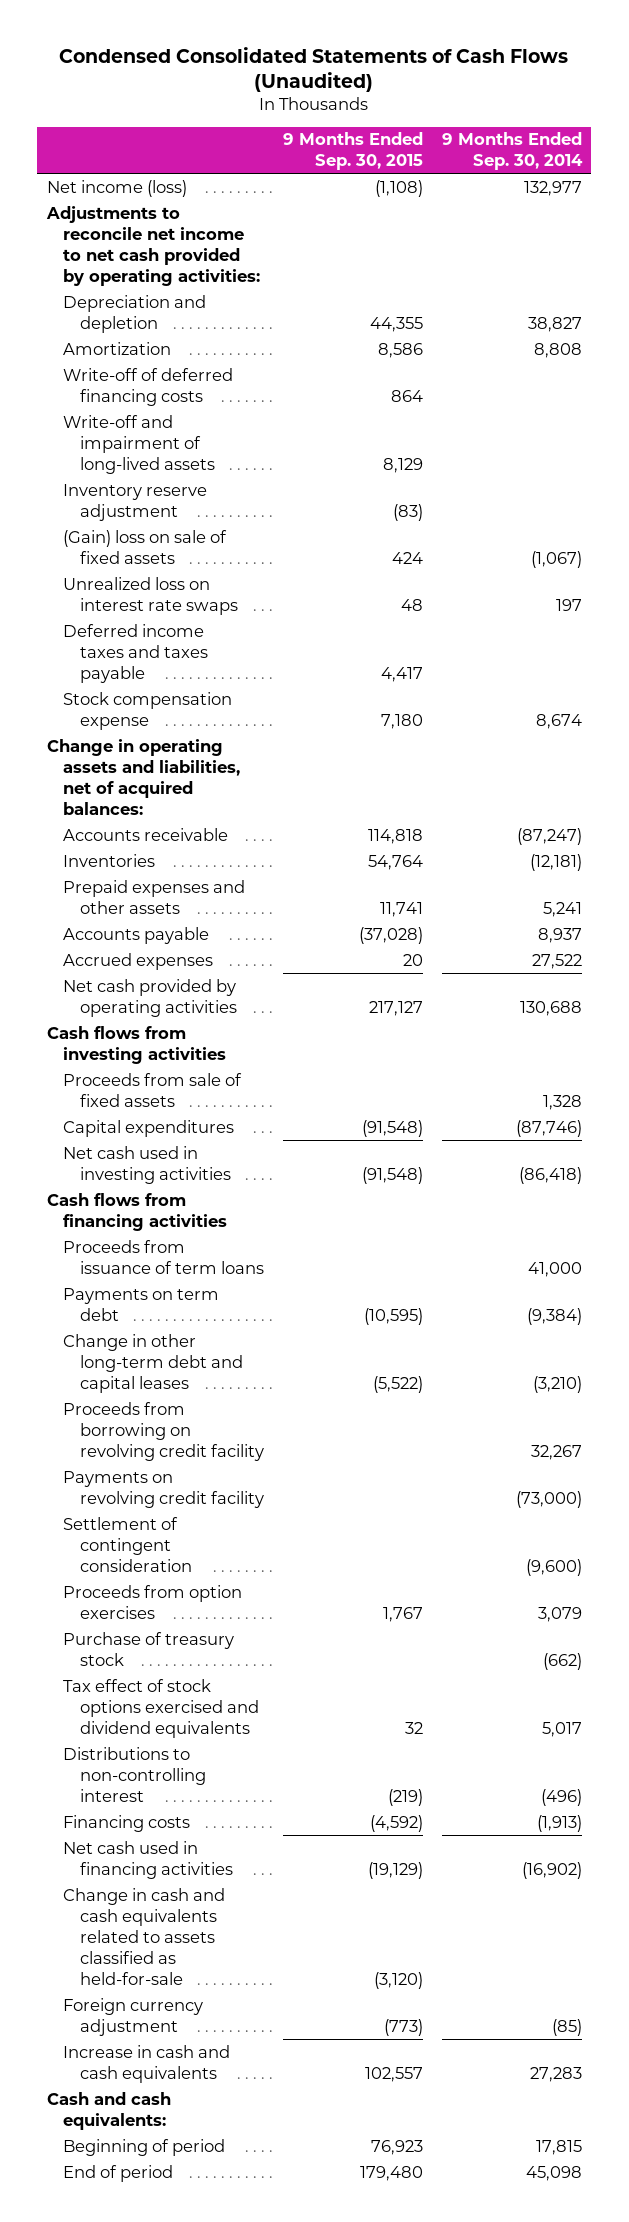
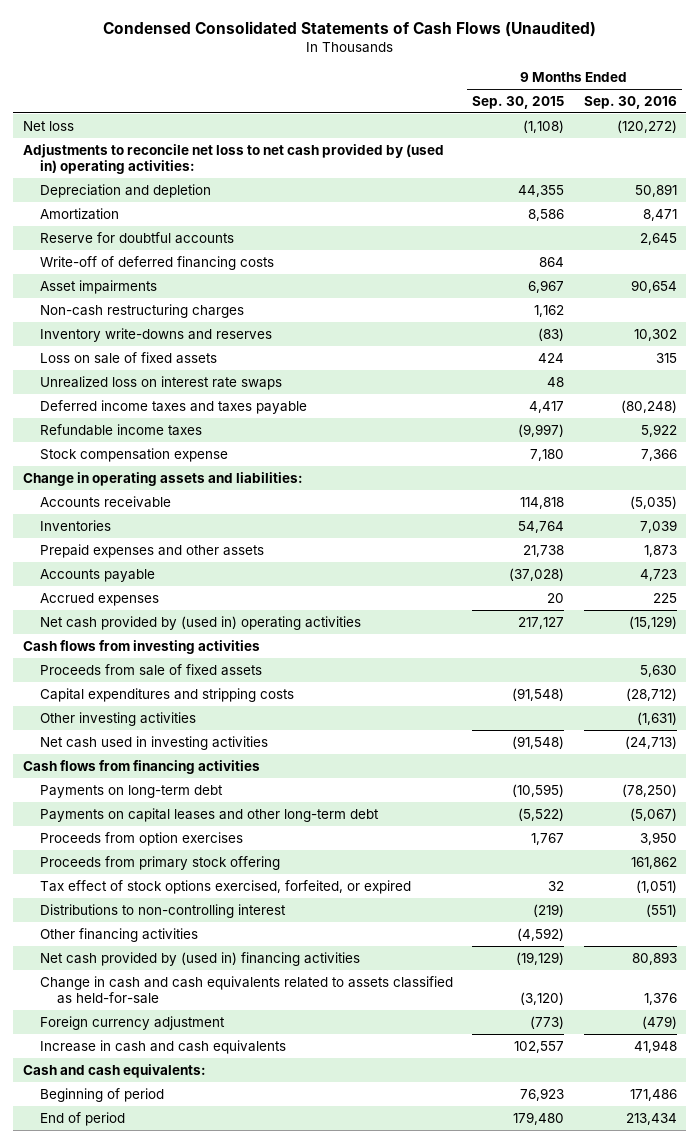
- | 9 Months Ended Sep. 30, 2015 | 9 Months Ended Sep. 30, 2014
+ | 9 Months Ended Sep. 30, 2015 | 9 Months Ended Sep. 30, 2016
- Net income (loss) | (1,108) | 132,977
- Adjustments to reconcile net income to net cash provided by operating activities:
+ Net loss | (1,108) | (120,272)
+ Adjustments to reconcile net loss to net cash provided by (used in) operating activities:
+ Reserve for doubtful accounts | | 2,645
- Write-off and impairment of long-lived assets | 8,129 |
- Inventory reserve adjustment | (83) |
- (Gain) loss on sale of fixed assets | 424 | (1,067)
+ Asset impairments | 6,967 | 90,654
+ Non-cash restructuring charges | 1,162 |
+ Inventory write-downs and reserves | (83) | 10,302
+ Loss on sale of fixed assets | 424 | 315
+ Refundable income taxes | (9,997) | 5,922
- Change in operating assets and liabilities, net of acquired balances:
+ Change in operating assets and liabilities:
- Prepaid expenses and other assets | 11,741 | 5,241
+ Prepaid expenses and other assets | 21,738 | 1,873
- Net cash provided by operating activities | 217,127 | 130,688
+ Net cash provided by (used in) operating activities | 217,127 | (15,129)
- Capital expenditures | (91,548) | (87,746)
+ Capital expenditures and stripping costs | (91,548) | (28,712)
+ Other investing activities | | (1,631)
- Proceeds from issuance of term loans | | 41,000
- Payments on term debt | (10,595) | (9,384)
- Change in other long-term debt and capital leases | (5,522) | (3,210)
- Proceeds from borrowing on revolving credit facility | | 32,267
- Payments on revolving credit facility | | (73,000)
- Settlement of contingent consideration | | (9,600)
+ Payments on long-term debt | (10,595) | (78,250)
+ Payments on capital leases and other long-term debt | (5,522) | (5,067)
- Purchase of treasury stock | | (662)
- Tax effect of stock options exercised and dividend equivalents | 32 | 5,017
+ Proceeds from primary stock offering | | 161,862
+ Tax effect of stock options exercised, forfeited, or expired | 32 | (1,051)
- Financing costs | (4,592) | (1,913)
- Net cash used in financing activities | (19,129) | (16,902)
+ Other financing activities | (4,592) |
+ Net cash provided by (used in) financing activities | (19,129) | 80,893

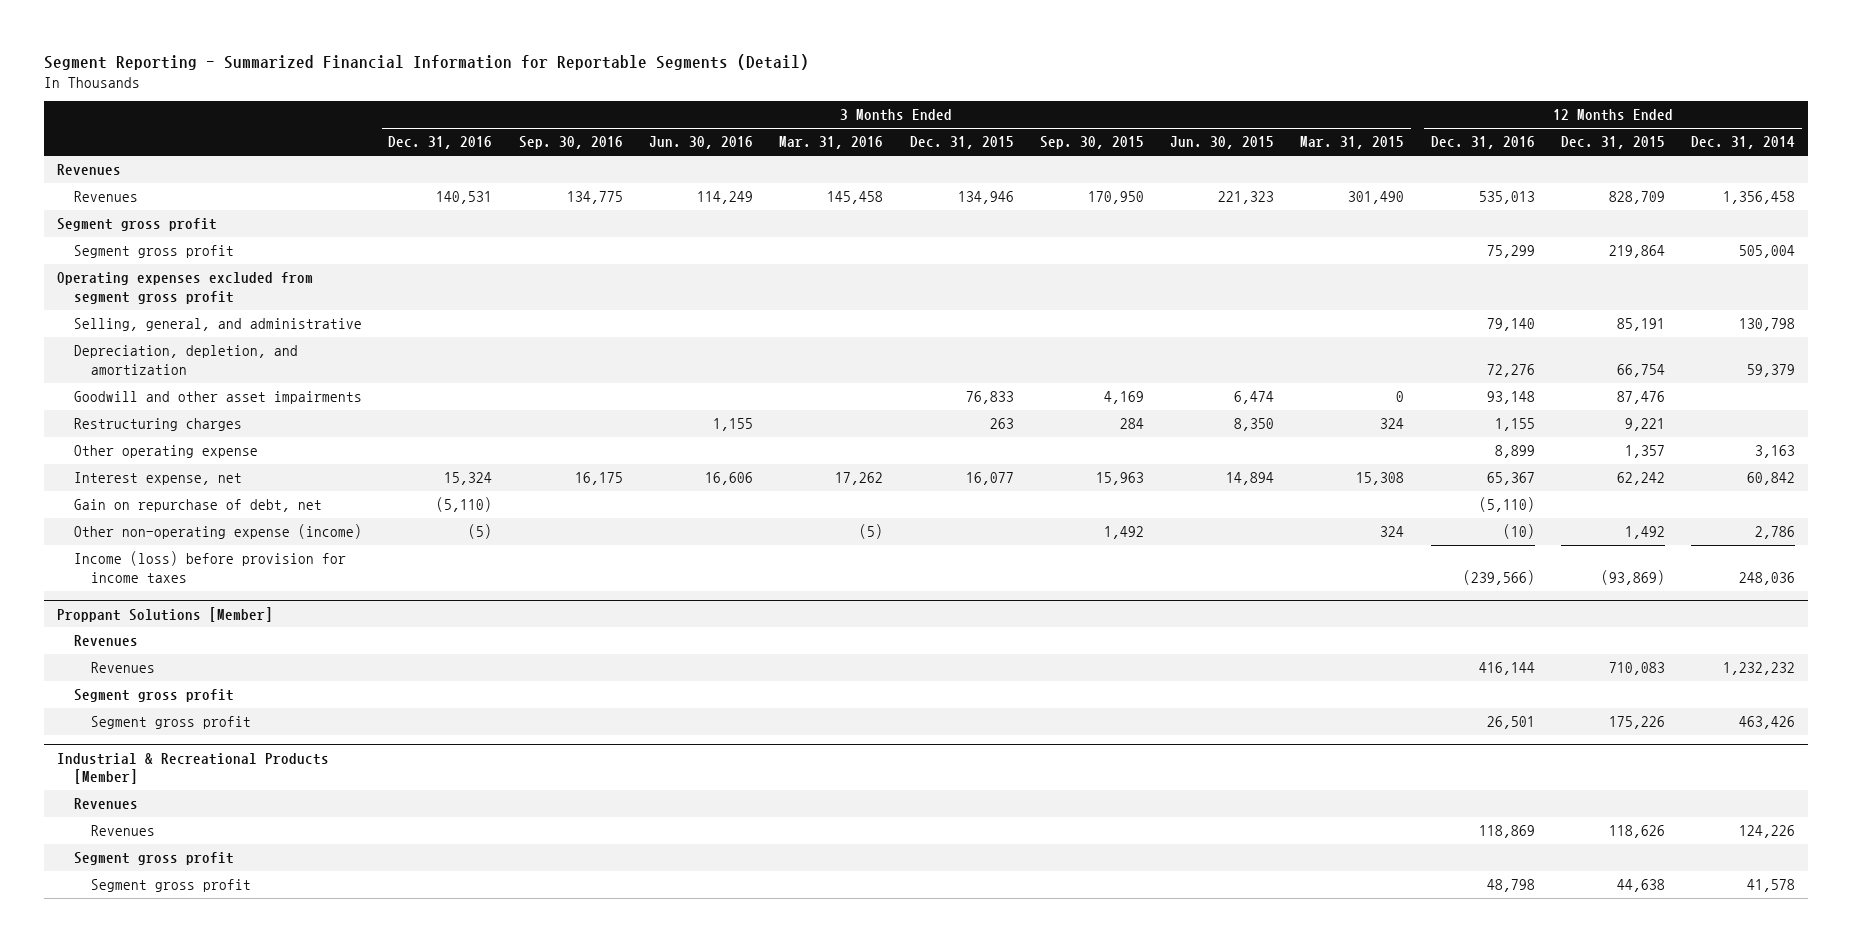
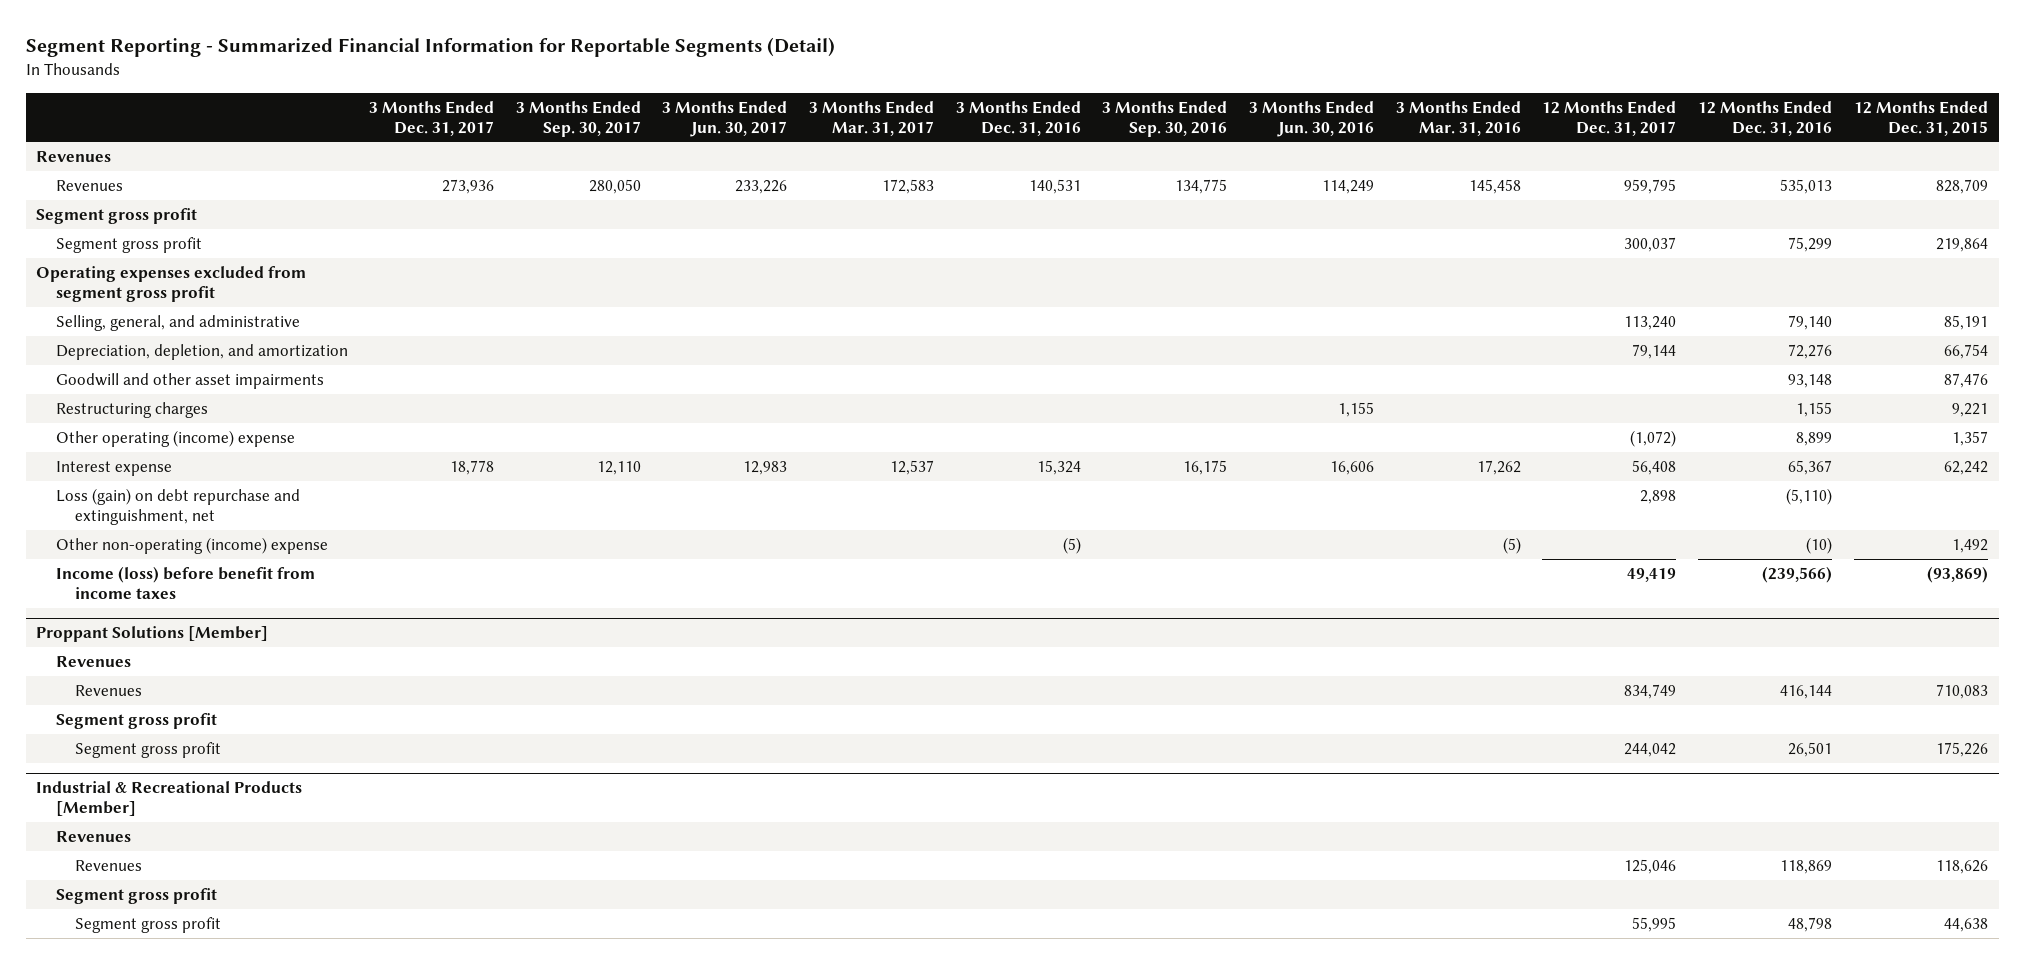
- | 3 Months Ended Dec. 31, 2016 | 3 Months Ended Sep. 30, 2016 | 3 Months Ended Jun. 30, 2016 | 3 Months Ended Mar. 31, 2016 | 3 Months Ended Dec. 31, 2015 | 3 Months Ended Sep. 30, 2015 | 3 Months Ended Jun. 30, 2015 | 3 Months Ended Mar. 31, 2015 | 12 Months Ended Dec. 31, 2016 | 12 Months Ended Dec. 31, 2015 | 12 Months Ended Dec. 31, 2014
+ | 3 Months Ended Dec. 31, 2017 | 3 Months Ended Sep. 30, 2017 | 3 Months Ended Jun. 30, 2017 | 3 Months Ended Mar. 31, 2017 | 3 Months Ended Dec. 31, 2016 | 3 Months Ended Sep. 30, 2016 | 3 Months Ended Jun. 30, 2016 | 3 Months Ended Mar. 31, 2016 | 12 Months Ended Dec. 31, 2017 | 12 Months Ended Dec. 31, 2016 | 12 Months Ended Dec. 31, 2015
- Other operating expense | | | | | | | | | 8,899 | 1,357 | 3,163
- Interest expense, net | 15,324 | 16,175 | 16,606 | 17,262 | 16,077 | 15,963 | 14,894 | 15,308 | 65,367 | 62,242 | 60,842
- Gain on repurchase of debt, net | (5,110) | | | | | | | | (5,110) | |
- Other non-operating expense (income) | (5) | | | (5) | | 1,492 | | 324 | (10) | 1,492 | 2,786
- Income (loss) before provision for income taxes | | | | | | | | | (239,566) | (93,869) | 248,036
+ Other operating (income) expense | | | | | | | | | (1,072) | 8,899 | 1,357
+ Interest expense | 18,778 | 12,110 | 12,983 | 12,537 | 15,324 | 16,175 | 16,606 | 17,262 | 56,408 | 65,367 | 62,242
+ Loss (gain) on debt repurchase and extinguishment, net | | | | | | | | | 2,898 | (5,110) |
+ Other non-operating (income) expense | | | | | (5) | | | (5) | | (10) | 1,492
+ Income (loss) before benefit from income taxes | | | | | | | | | 49,419 | (239,566) | (93,869)

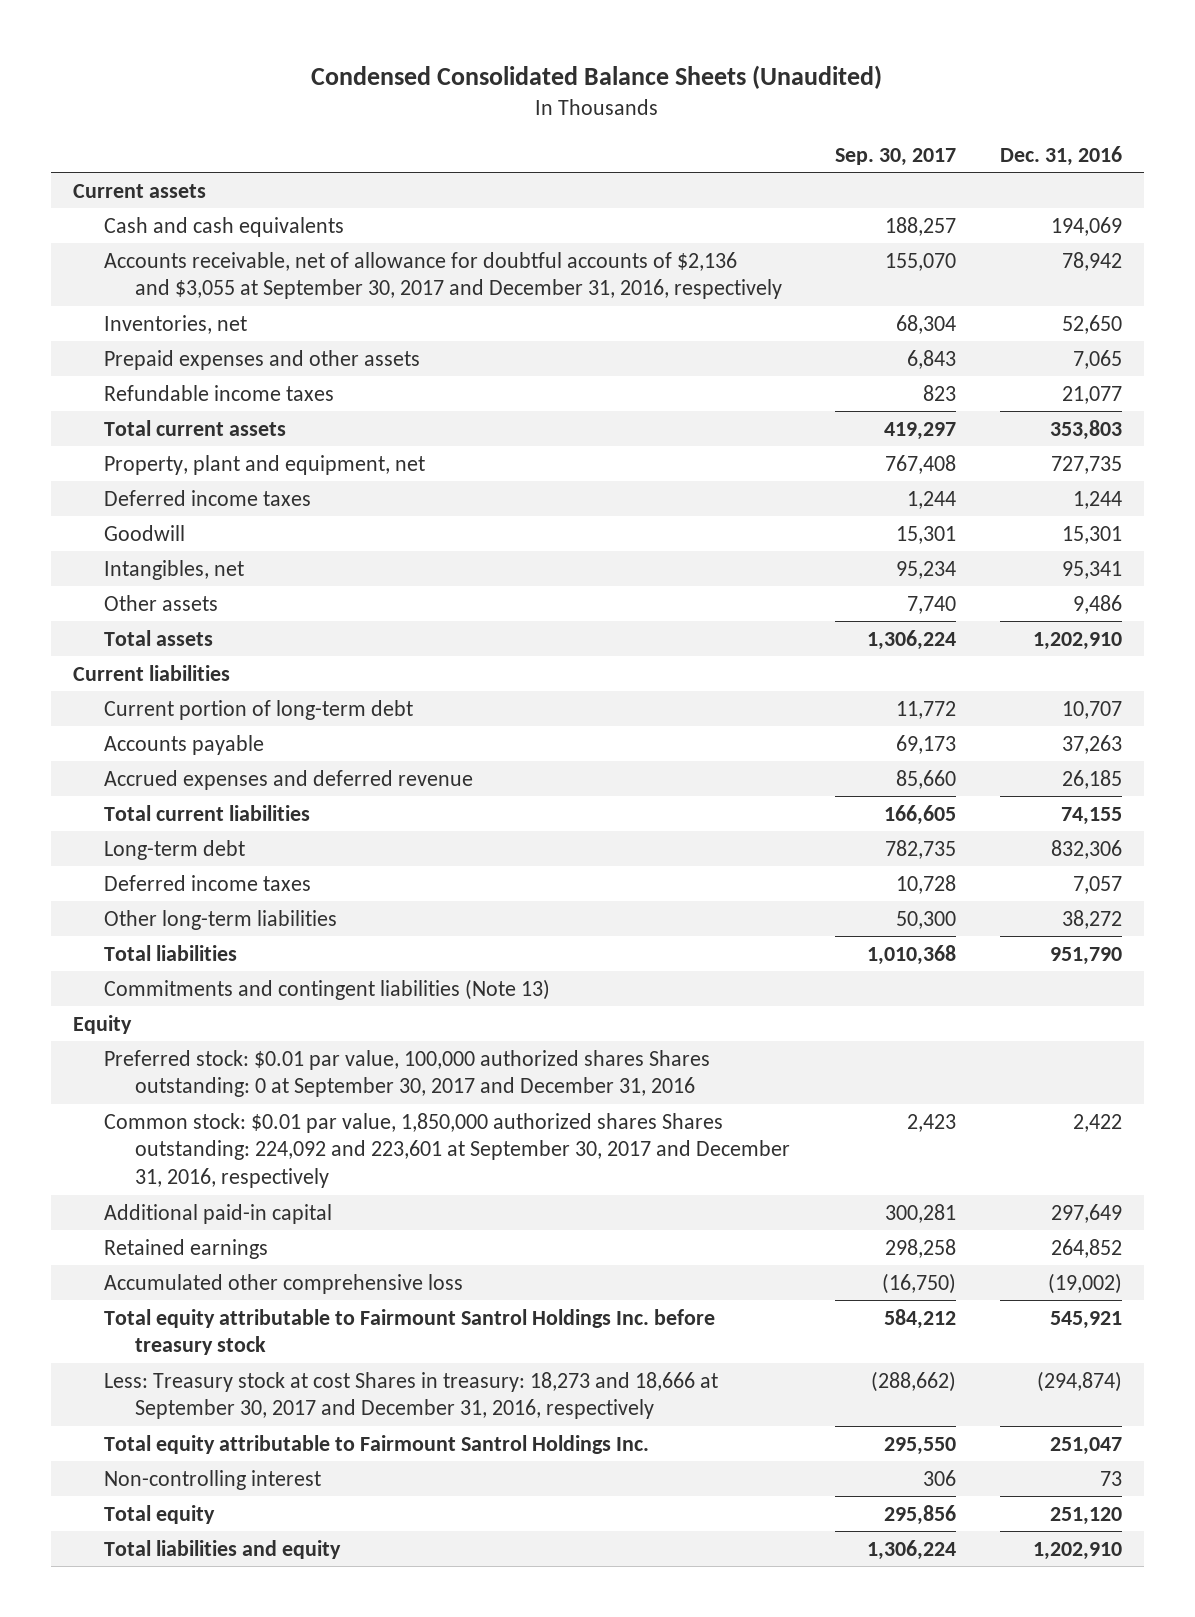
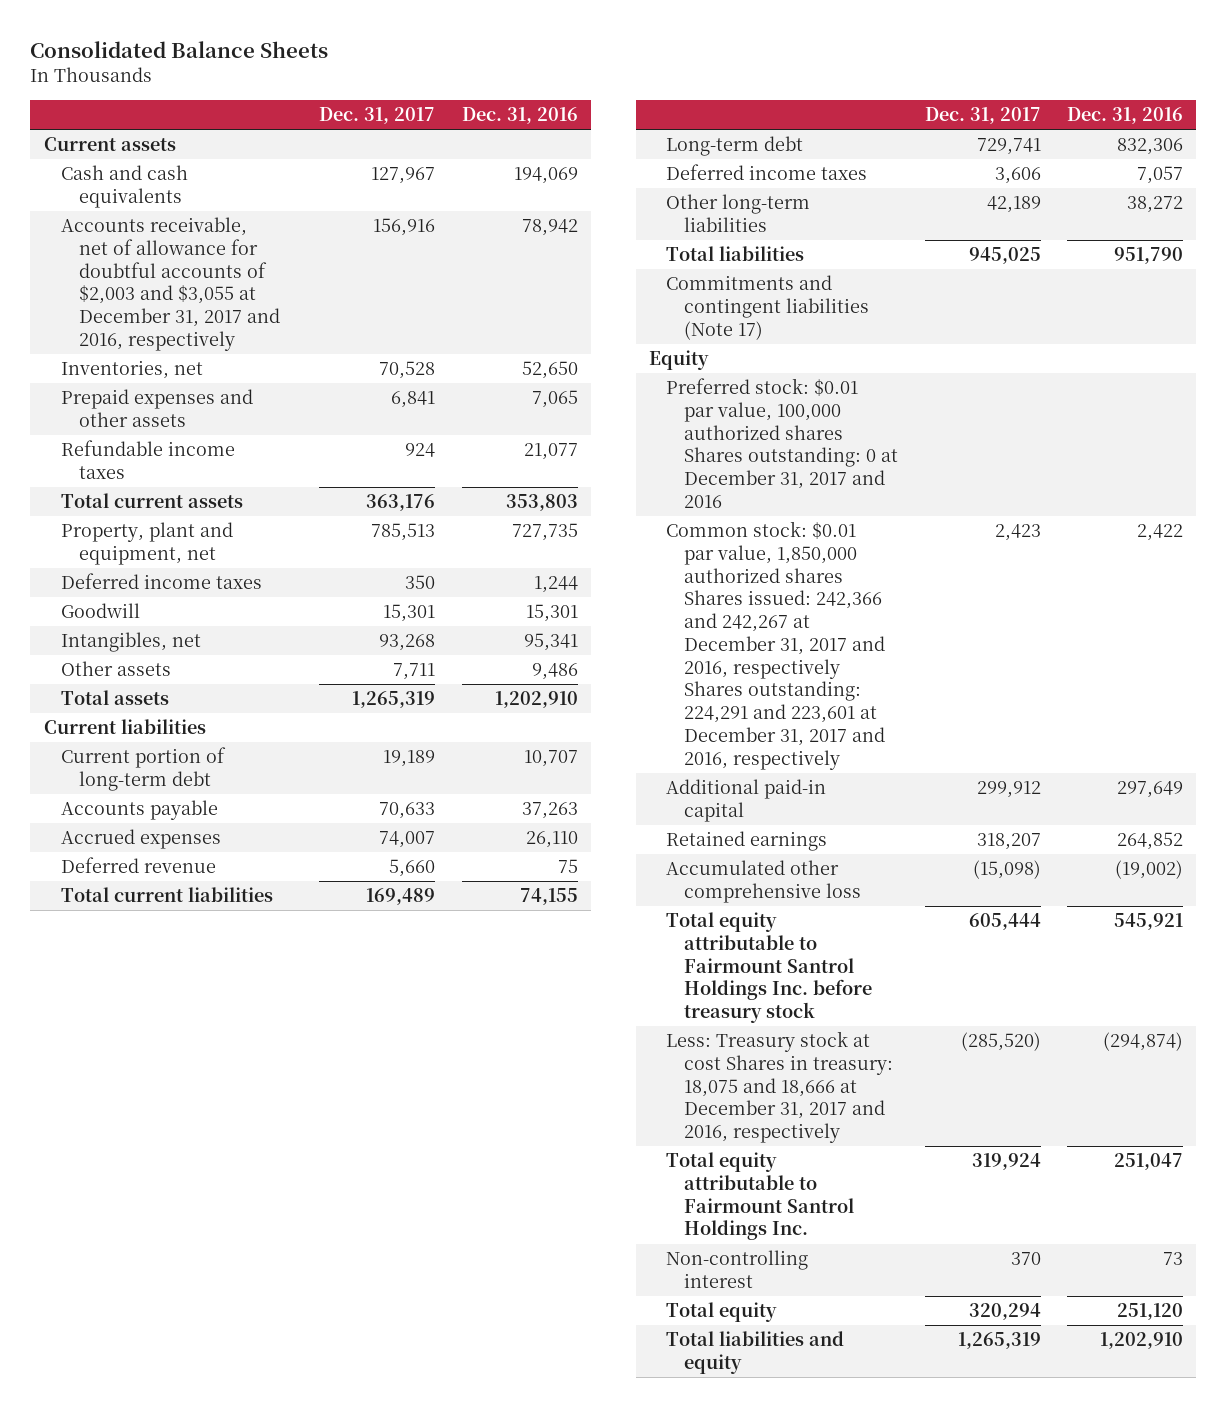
- Condensed Consolidated Balance Sheets (Unaudited)
+ Consolidated Balance Sheets
- | Sep. 30, 2017 | Dec. 31, 2016
+ | Dec. 31, 2017 | Dec. 31, 2016
- Accounts receivable, net of allowance for doubtful accounts of $2,136 and $3,055 at September 30, 2017 and December 31, 2016, respectively | 155,070 | 78,942
+ Accounts receivable, net of allowance for doubtful accounts of $2,003 and $3,055 at December 31, 2017 and 2016, respectively | 156,916 | 78,942
- Accrued expenses and deferred revenue | 85,660 | 26,185
+ Accrued expenses | 74,007 | 26,110
+ Deferred revenue | 5,660 | 75
- Commitments and contingent liabilities (Note 13)
+ Commitments and contingent liabilities (Note 17)
- Preferred stock: $0.01 par value, 100,000 authorized shares Shares outstanding: 0 at September 30, 2017 and December 31, 2016
- Common stock: $0.01 par value, 1,850,000 authorized shares Shares outstanding: 224,092 and 223,601 at September 30, 2017 and December 31, 2016, respectively | 2,423 | 2,422
+ Preferred stock: $0.01 par value, 100,000 authorized shares Shares outstanding: 0 at December 31, 2017 and 2016
+ Common stock: $0.01 par value, 1,850,000 authorized shares Shares issued: 242,366 and 242,267 at December 31, 2017 and 2016, respectively Shares outstanding: 224,291 and 223,601 at December 31, 2017 and 2016, respectively | 2,423 | 2,422
- Less: Treasury stock at cost Shares in treasury: 18,273 and 18,666 at September 30, 2017 and December 31, 2016, respectively | (288,662) | (294,874)
+ Less: Treasury stock at cost Shares in treasury: 18,075 and 18,666 at December 31, 2017 and 2016, respectively | (285,520) | (294,874)

